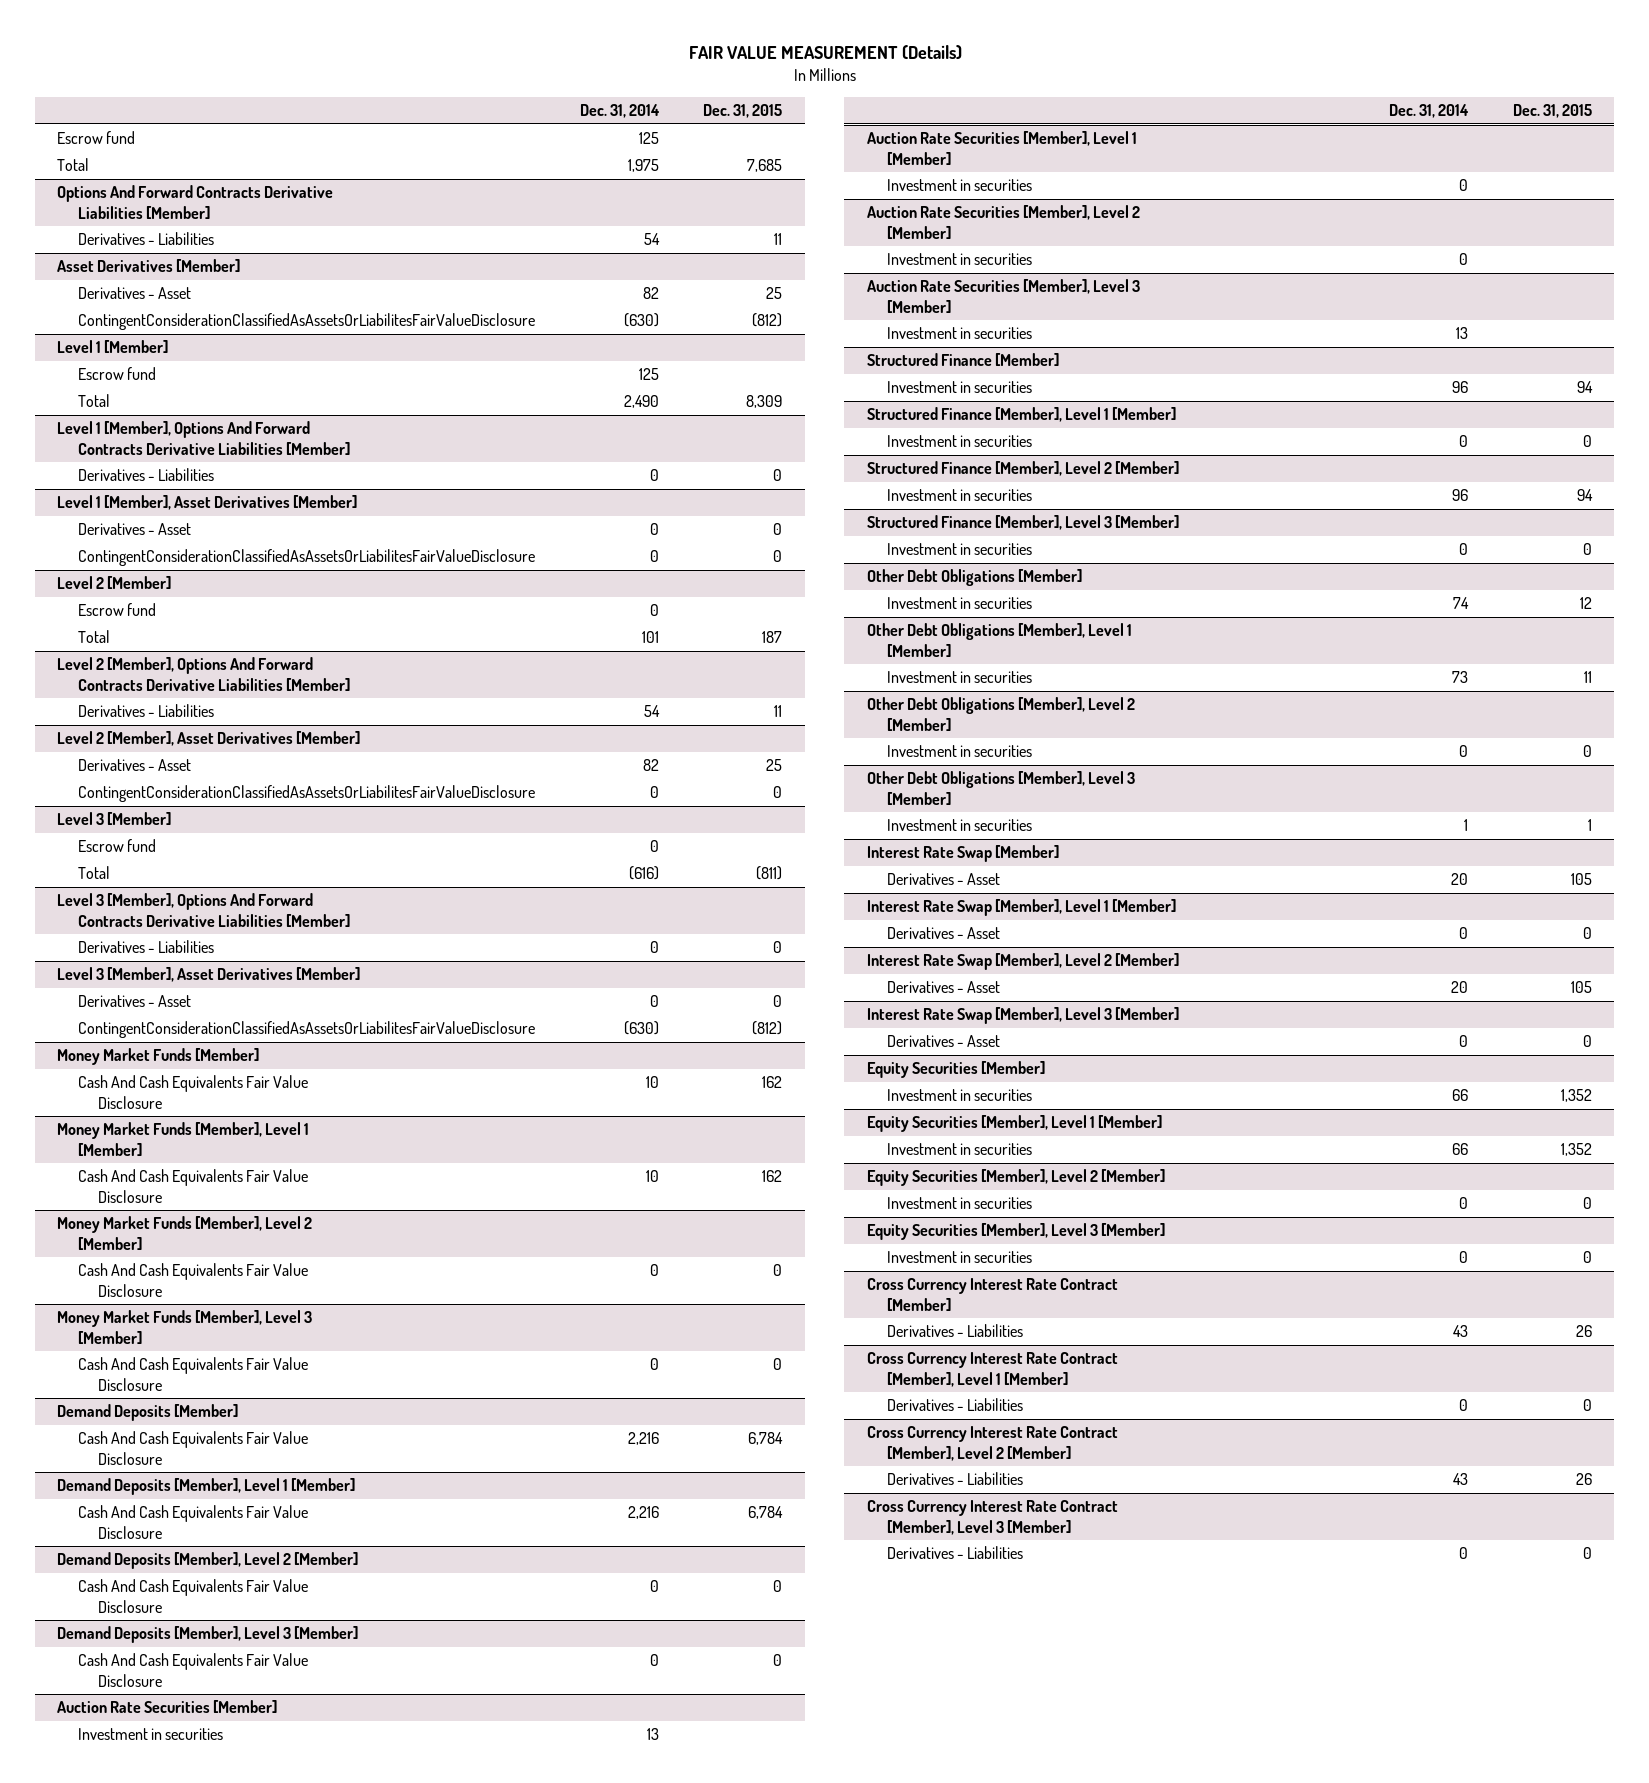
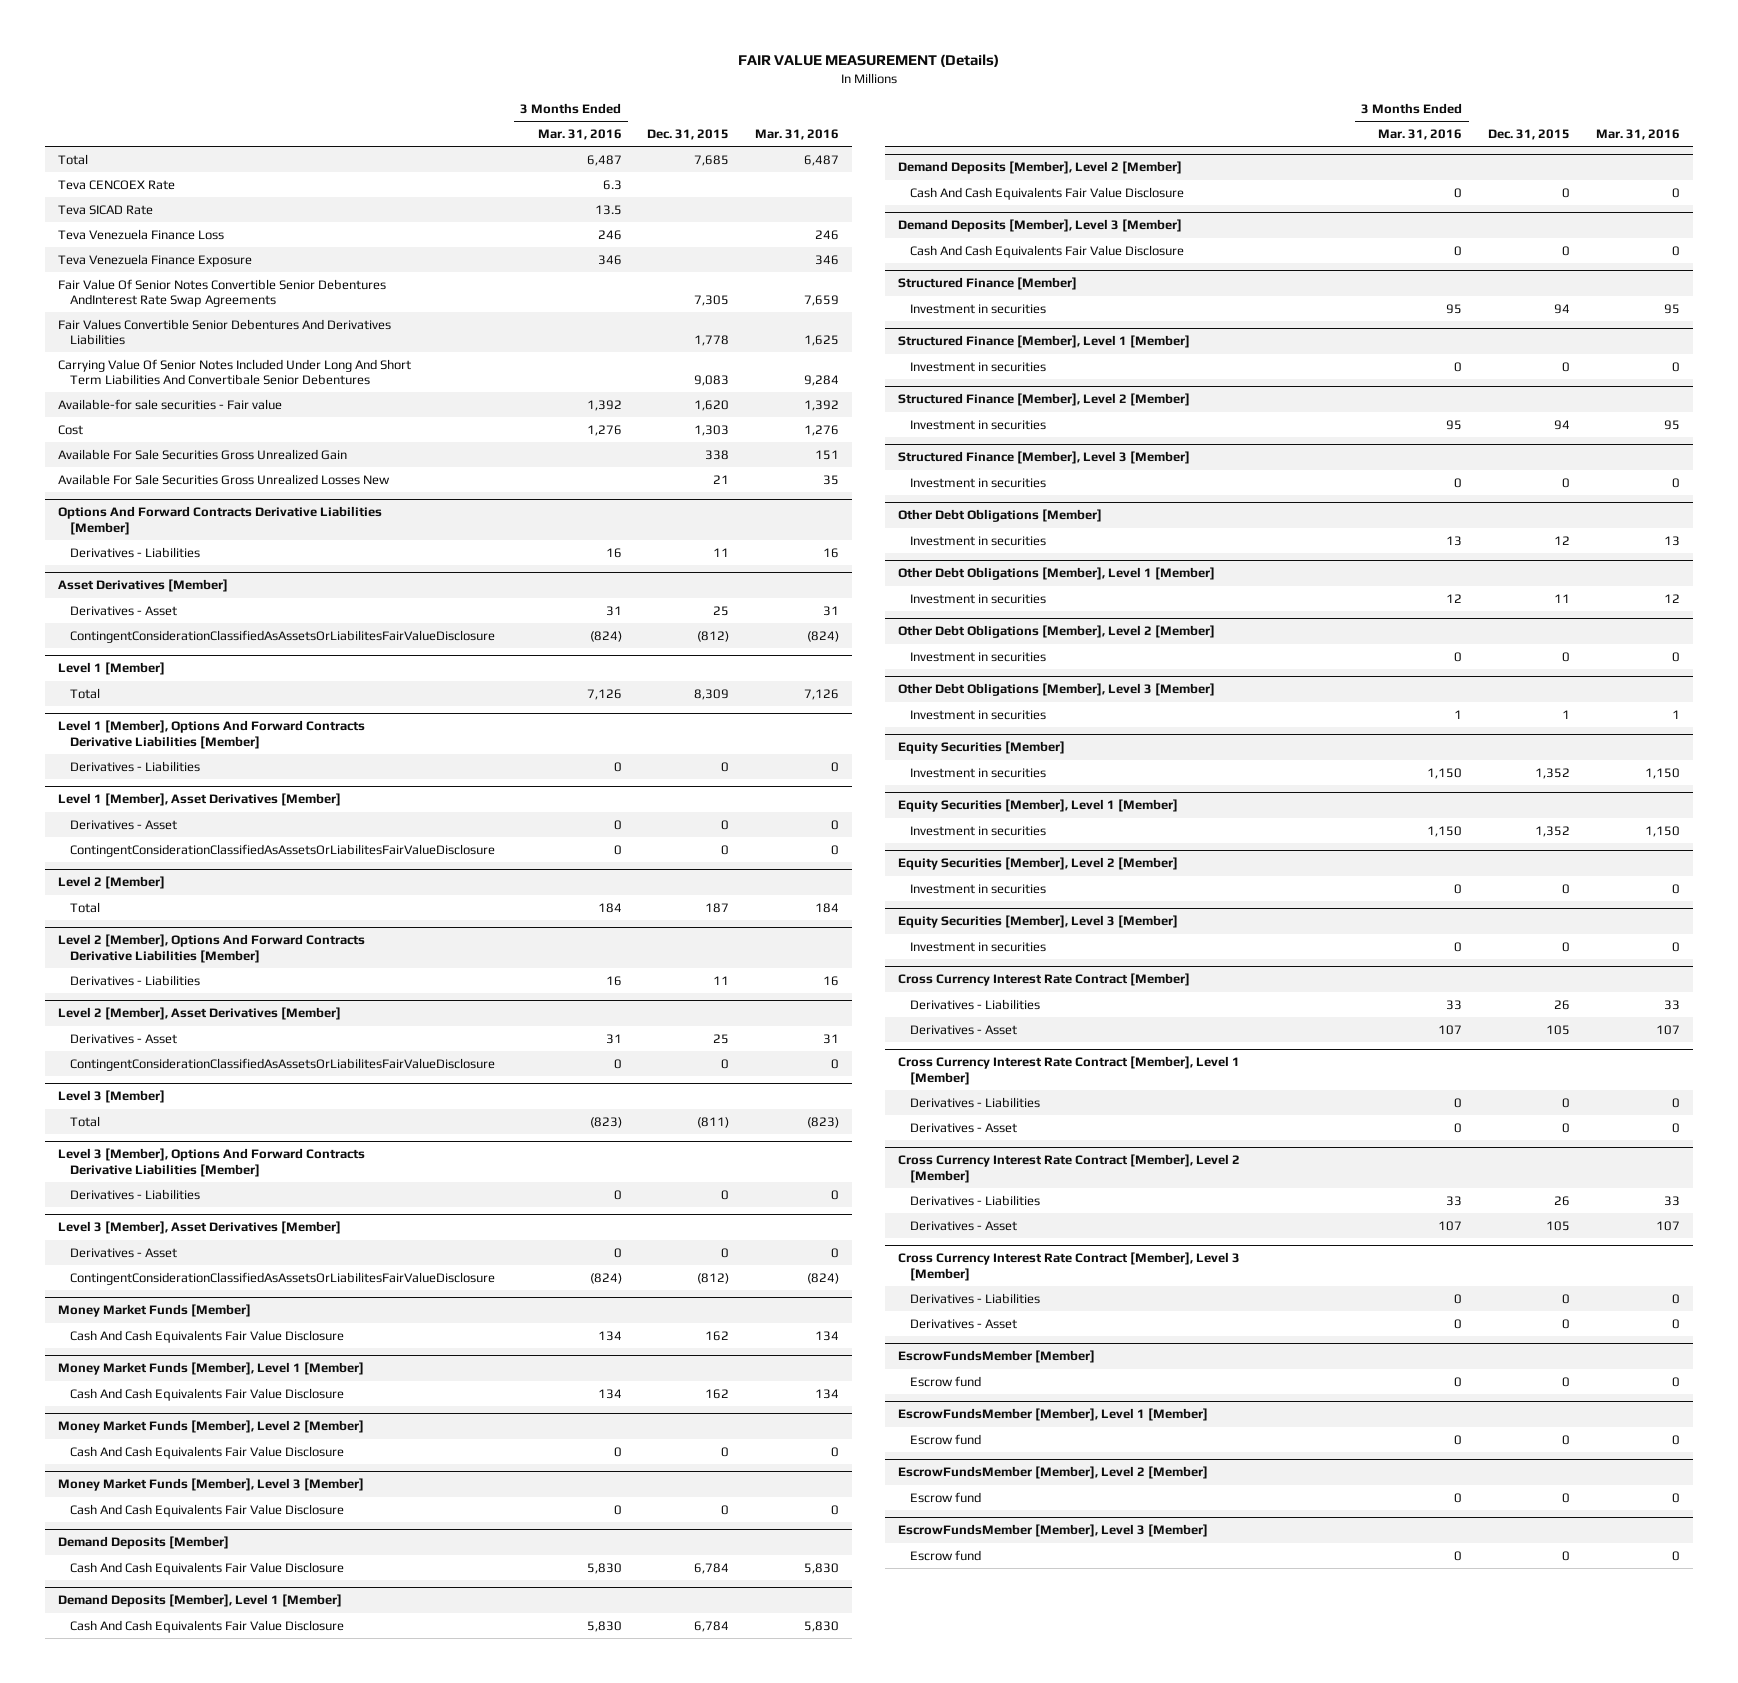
- | Dec. 31, 2014 | Dec. 31, 2015
+ | 3 Months Ended Mar. 31, 2016 | Dec. 31, 2015 | Mar. 31, 2016
- Escrow fund | 125 |
+ Teva CENCOEX Rate | 6.3 | |
+ Teva SICAD Rate | 13.5 | |
+ Teva Venezuela Finance Loss | 246 | | 246
+ Teva Venezuela Finance Exposure | 346 | | 346
+ Fair Value Of Senior Notes Convertible Senior Debentures AndInterest Rate Swap Agreements | | 7,305 | 7,659
+ Fair Values Convertible Senior Debentures And Derivatives Liabilities | | 1,778 | 1,625
+ Carrying Value Of Senior Notes Included Under Long And Short Term Liabilities And Convertibale Senior Debentures | | 9,083 | 9,284
+ Available-for sale securities - Fair value | 1,392 | 1,620 | 1,392
+ Cost | 1,276 | 1,303 | 1,276
+ Available For Sale Securities Gross Unrealized Gain | | 338 | 151
+ Available For Sale Securities Gross Unrealized Losses New | | 21 | 35
@ Level 1 [Member]
- Escrow fund | 125 |
@ Level 2 [Member]
- Escrow fund | 0 |
@ Level 3 [Member]
- Escrow fund | 0 |
- Auction Rate Securities [Member]
- Investment in securities | 13 |
- Auction Rate Securities [Member], Level 1 [Member]
- Investment in securities | 0 |
- Auction Rate Securities [Member], Level 2 [Member]
- Investment in securities | 0 |
- Auction Rate Securities [Member], Level 3 [Member]
- Investment in securities | 13 |
- Interest Rate Swap [Member]
- Derivatives - Asset | 20 | 105
- Interest Rate Swap [Member], Level 1 [Member]
- Derivatives - Asset | 0 | 0
- Interest Rate Swap [Member], Level 2 [Member]
- Derivatives - Asset | 20 | 105
- Interest Rate Swap [Member], Level 3 [Member]
- Derivatives - Asset | 0 | 0
@ Cross Currency Interest Rate Contract [Member]
+ Derivatives - Asset | 107 | 105 | 107
@ Cross Currency Interest Rate Contract [Member], Level 1 [Member]
+ Derivatives - Asset | 0 | 0 | 0
@ Cross Currency Interest Rate Contract [Member], Level 2 [Member]
+ Derivatives - Asset | 107 | 105 | 107
@ Cross Currency Interest Rate Contract [Member], Level 3 [Member]
+ Derivatives - Asset | 0 | 0 | 0
+ EscrowFundsMember [Member]
+ Escrow fund | 0 | 0 | 0
+ EscrowFundsMember [Member], Level 1 [Member]
+ Escrow fund | 0 | 0 | 0
+ EscrowFundsMember [Member], Level 2 [Member]
+ Escrow fund | 0 | 0 | 0
+ EscrowFundsMember [Member], Level 3 [Member]
+ Escrow fund | 0 | 0 | 0

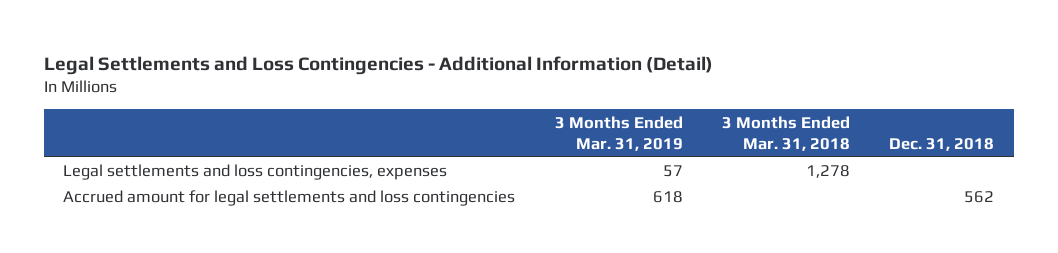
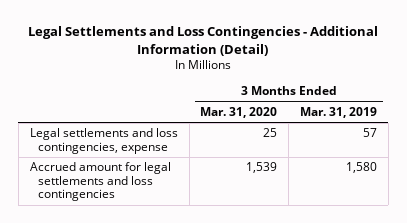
- | 3 Months Ended Mar. 31, 2019 | 3 Months Ended Mar. 31, 2018 | Dec. 31, 2018
+ | 3 Months Ended Mar. 31, 2020 | 3 Months Ended Mar. 31, 2019
- Legal settlements and loss contingencies, expenses | 57 | 1,278 |
- Accrued amount for legal settlements and loss contingencies | 618 | | 562
+ Legal settlements and loss contingencies, expense | 25 | 57
+ Accrued amount for legal settlements and loss contingencies | 1,539 | 1,580

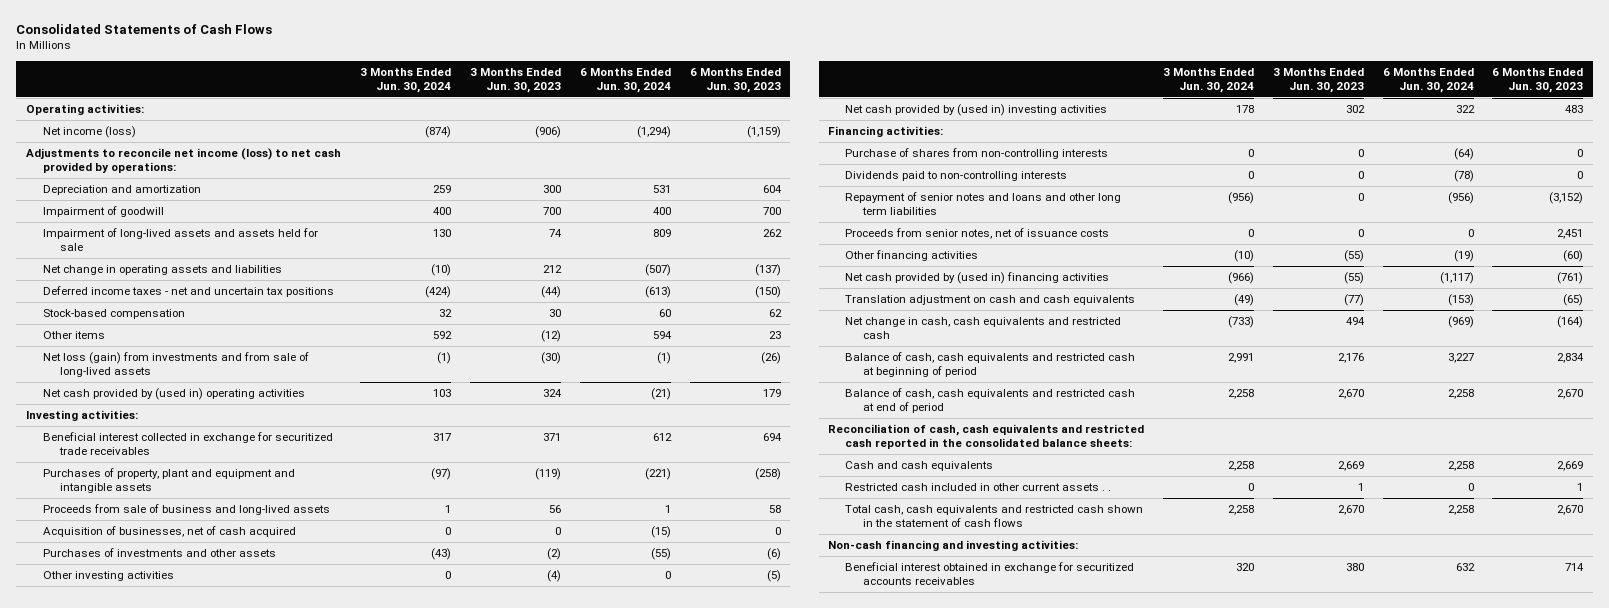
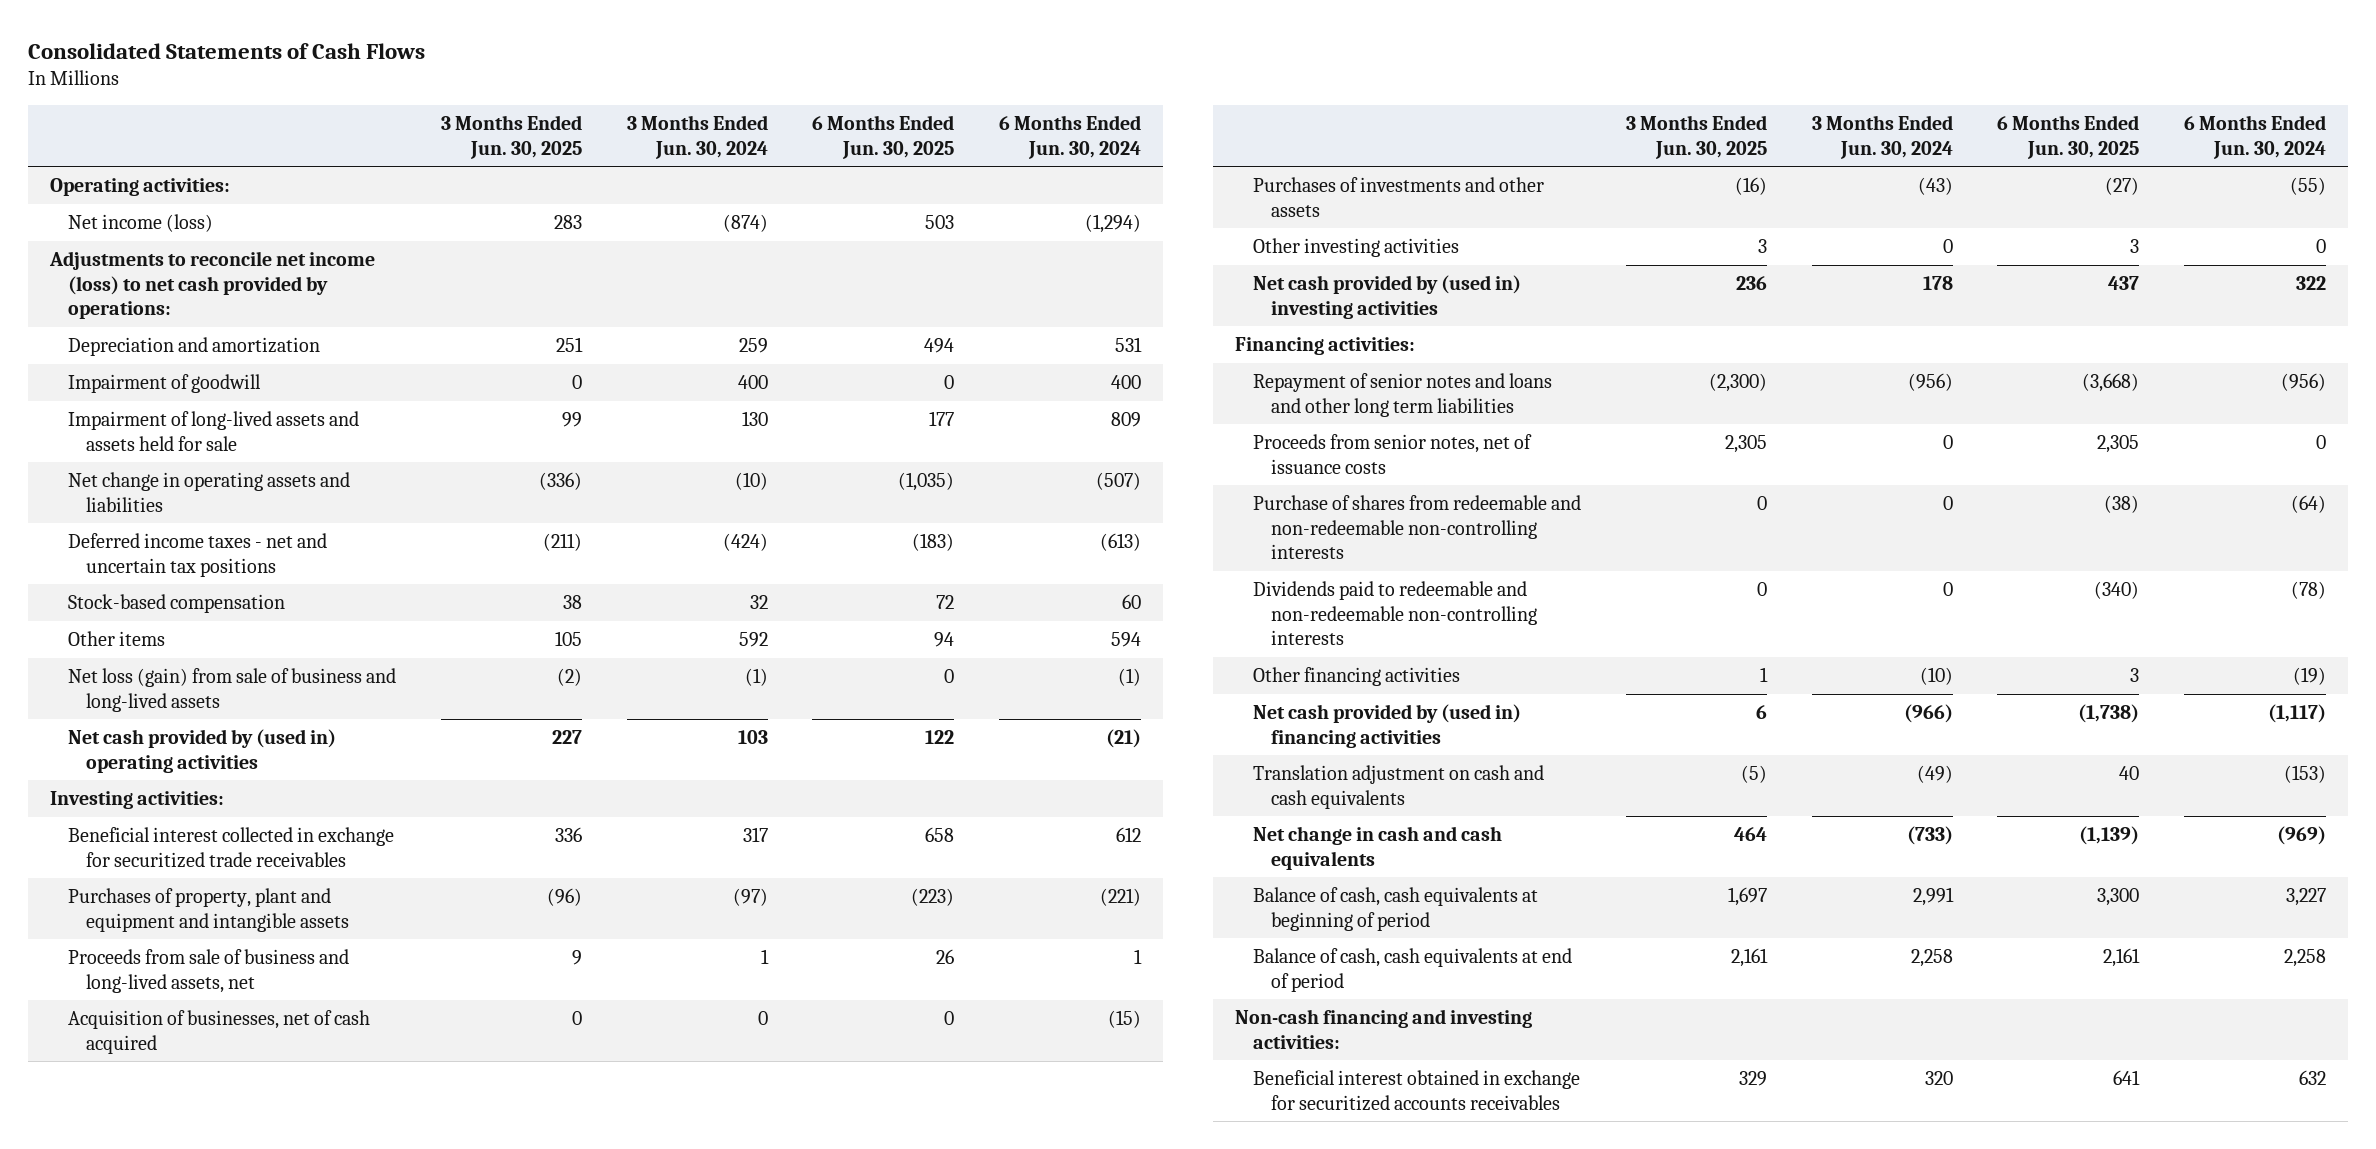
- | 3 Months Ended Jun. 30, 2024 | 3 Months Ended Jun. 30, 2023 | 6 Months Ended Jun. 30, 2024 | 6 Months Ended Jun. 30, 2023
+ | 3 Months Ended Jun. 30, 2025 | 3 Months Ended Jun. 30, 2024 | 6 Months Ended Jun. 30, 2025 | 6 Months Ended Jun. 30, 2024
- Net loss (gain) from investments and from sale of long-lived assets | (1) | (30) | (1) | (26)
+ Net loss (gain) from sale of business and long-lived assets | (2) | (1) | 0 | (1)
- Proceeds from sale of business and long-lived assets | 1 | 56 | 1 | 58
+ Proceeds from sale of business and long-lived assets, net | 9 | 1 | 26 | 1
- Purchase of shares from non-controlling interests | 0 | 0 | (64) | 0
- Dividends paid to non-controlling interests | 0 | 0 | (78) | 0
+ Purchase of shares from redeemable and non-redeemable non-controlling interests | 0 | 0 | (38) | (64)
+ Dividends paid to redeemable and non-redeemable non-controlling interests | 0 | 0 | (340) | (78)
- Net change in cash, cash equivalents and restricted cash | (733) | 494 | (969) | (164)
- Balance of cash, cash equivalents and restricted cash at beginning of period | 2,991 | 2,176 | 3,227 | 2,834
- Balance of cash, cash equivalents and restricted cash at end of period | 2,258 | 2,670 | 2,258 | 2,670
- Reconciliation of cash, cash equivalents and restricted cash reported in the consolidated balance sheets:
- Cash and cash equivalents | 2,258 | 2,669 | 2,258 | 2,669
- Restricted cash included in other current assets . . | 0 | 1 | 0 | 1
- Total cash, cash equivalents and restricted cash shown in the statement of cash flows | 2,258 | 2,670 | 2,258 | 2,670
+ Net change in cash and cash equivalents | 464 | (733) | (1,139) | (969)
+ Balance of cash, cash equivalents at beginning of period | 1,697 | 2,991 | 3,300 | 3,227
+ Balance of cash, cash equivalents at end of period | 2,161 | 2,258 | 2,161 | 2,258

